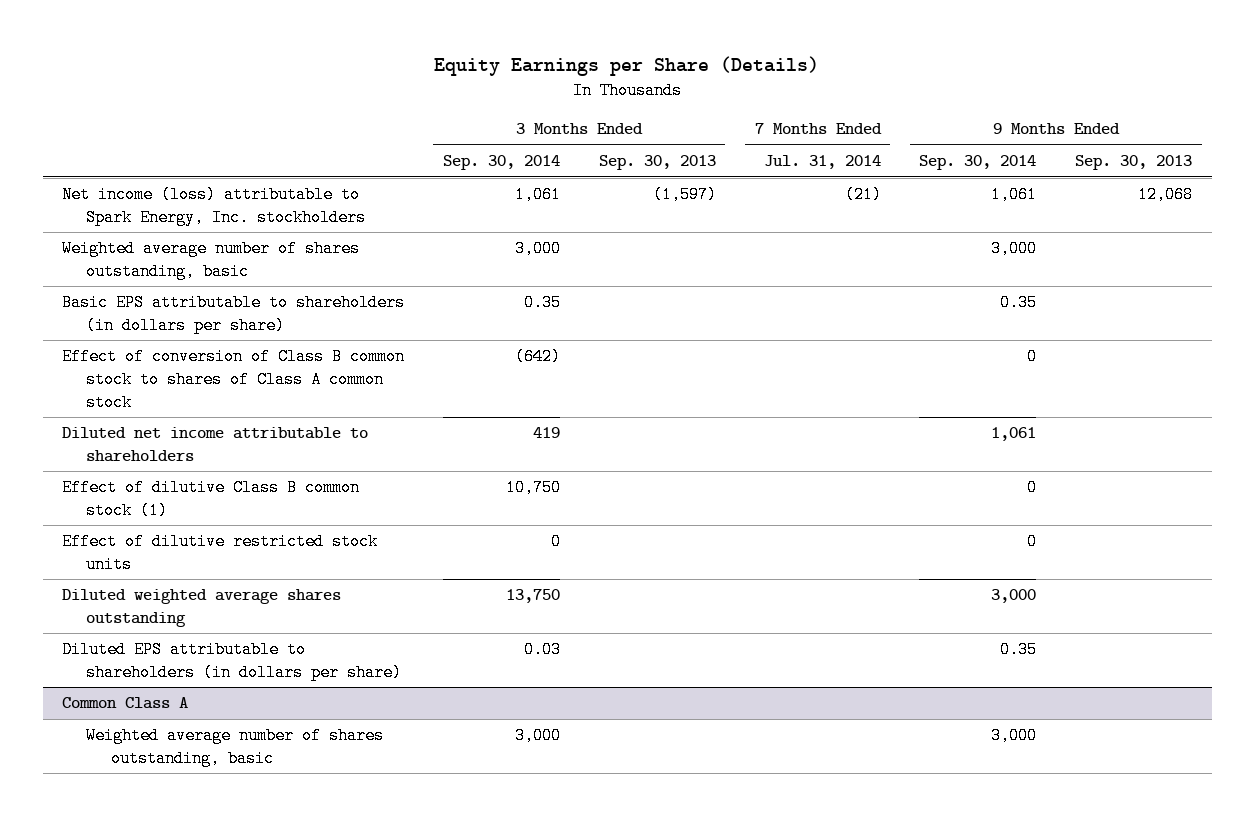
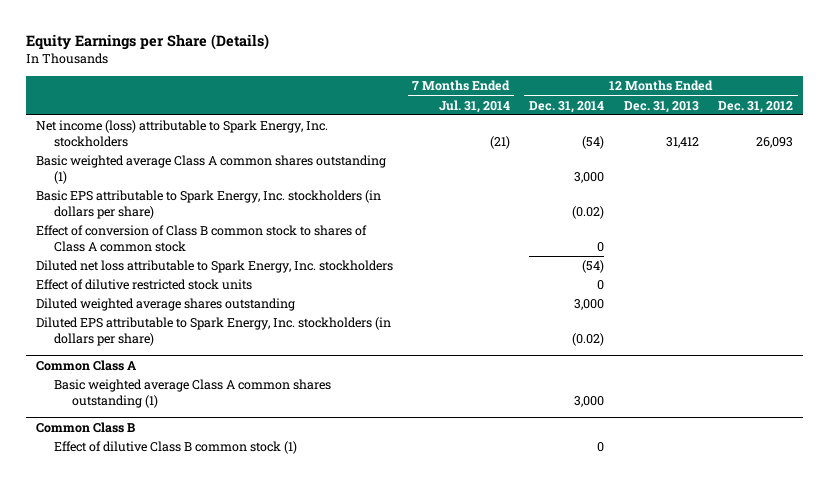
- | 3 Months Ended Sep. 30, 2014 | 3 Months Ended Sep. 30, 2013 | 7 Months Ended Jul. 31, 2014 | 9 Months Ended Sep. 30, 2014 | 9 Months Ended Sep. 30, 2013
+ | 7 Months Ended Jul. 31, 2014 | 12 Months Ended Dec. 31, 2014 | 12 Months Ended Dec. 31, 2013 | 12 Months Ended Dec. 31, 2012
- Weighted average number of shares outstanding, basic | 3,000 | | | 3,000 |
- Basic EPS attributable to shareholders (in dollars per share) | 0.35 | | | 0.35 |
+ Basic weighted average Class A common shares outstanding (1) | | 3,000 | |
+ Basic EPS attributable to Spark Energy, Inc. stockholders (in dollars per share) | | (0.02) | |
- Diluted net income attributable to shareholders | 419 | | | 1,061 |
- Effect of dilutive Class B common stock (1) | 10,750 | | | 0 |
+ Diluted net loss attributable to Spark Energy, Inc. stockholders | | (54) | |
- Diluted EPS attributable to shareholders (in dollars per share) | 0.03 | | | 0.35 |
+ Diluted EPS attributable to Spark Energy, Inc. stockholders (in dollars per share) | | (0.02) | |
@ Common Class A
- Weighted average number of shares outstanding, basic | 3,000 | | | 3,000 |
+ Basic weighted average Class A common shares outstanding (1) | | 3,000 | |
+ Common Class B
+ Effect of dilutive Class B common stock (1) | | 0 | |

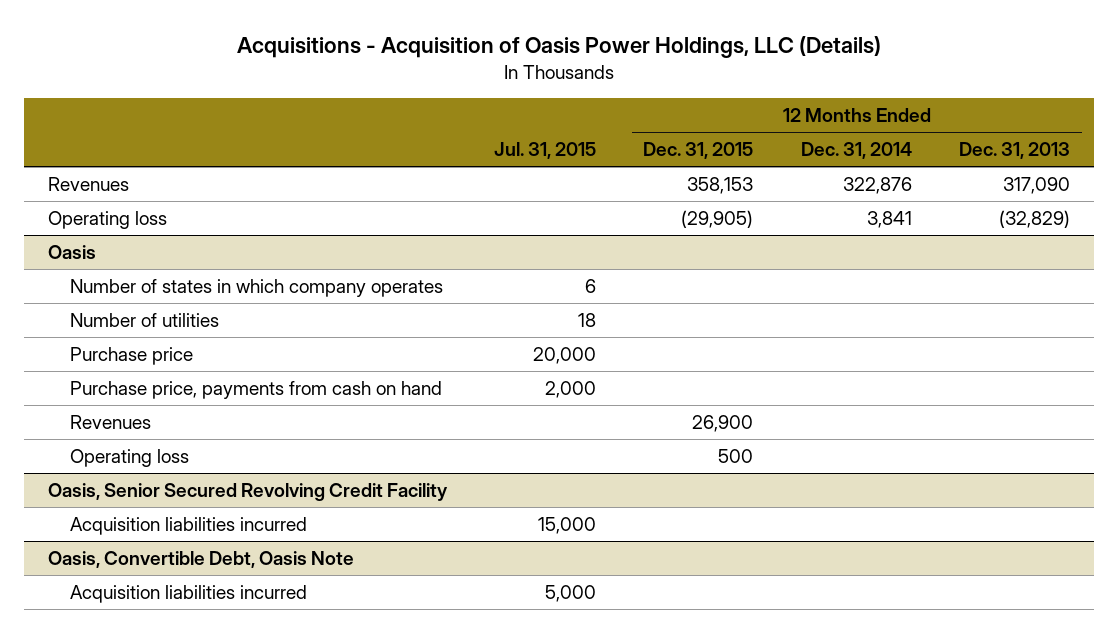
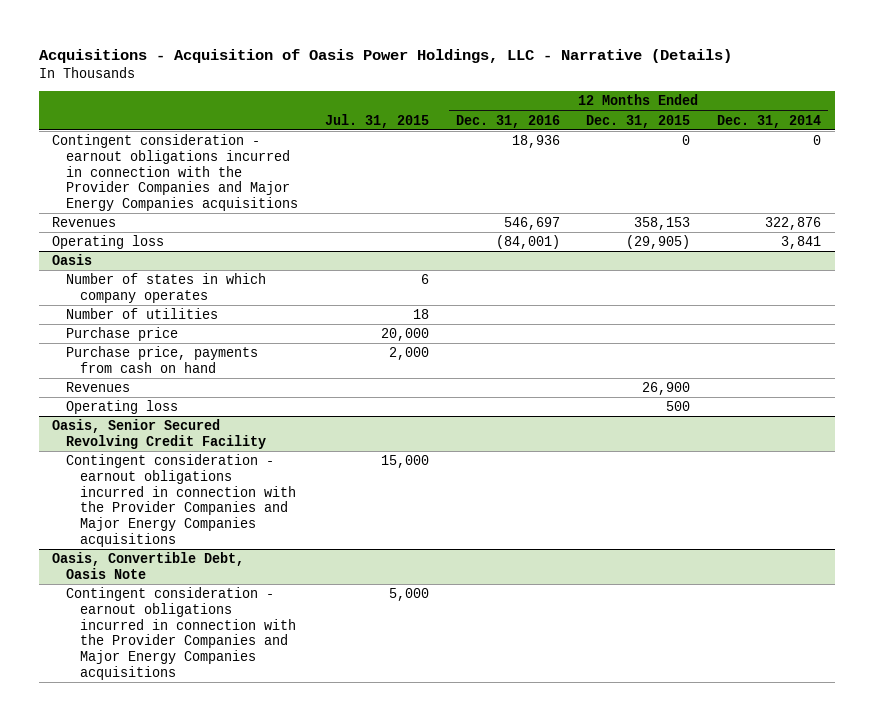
- Acquisitions - Acquisition of Oasis Power Holdings, LLC (Details)
+ Acquisitions - Acquisition of Oasis Power Holdings, LLC - Narrative (Details)
- | Jul. 31, 2015 | 12 Months Ended Dec. 31, 2015 | 12 Months Ended Dec. 31, 2014 | 12 Months Ended Dec. 31, 2013
+ | Jul. 31, 2015 | 12 Months Ended Dec. 31, 2016 | 12 Months Ended Dec. 31, 2015 | 12 Months Ended Dec. 31, 2014
+ Contingent consideration - earnout obligations incurred in connection with the Provider Companies and Major Energy Companies acquisitions | | 18,936 | 0 | 0
@ Oasis, Senior Secured Revolving Credit Facility
- Acquisition liabilities incurred | 15,000 | | |
+ Contingent consideration - earnout obligations incurred in connection with the Provider Companies and Major Energy Companies acquisitions | 15,000 | | |
@ Oasis, Convertible Debt, Oasis Note
- Acquisition liabilities incurred | 5,000 | | |
+ Contingent consideration - earnout obligations incurred in connection with the Provider Companies and Major Energy Companies acquisitions | 5,000 | | |

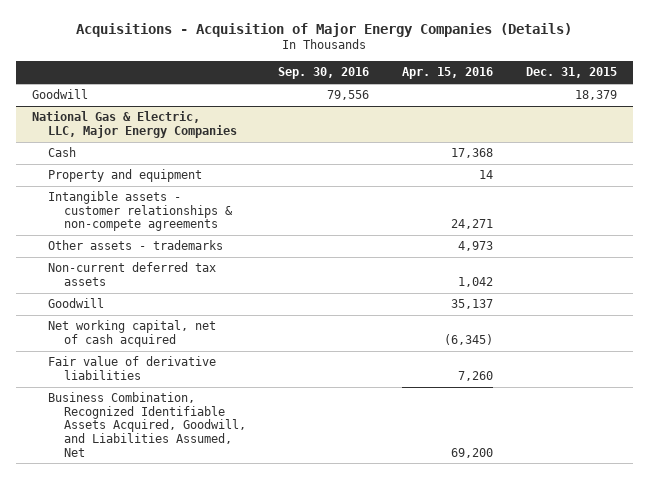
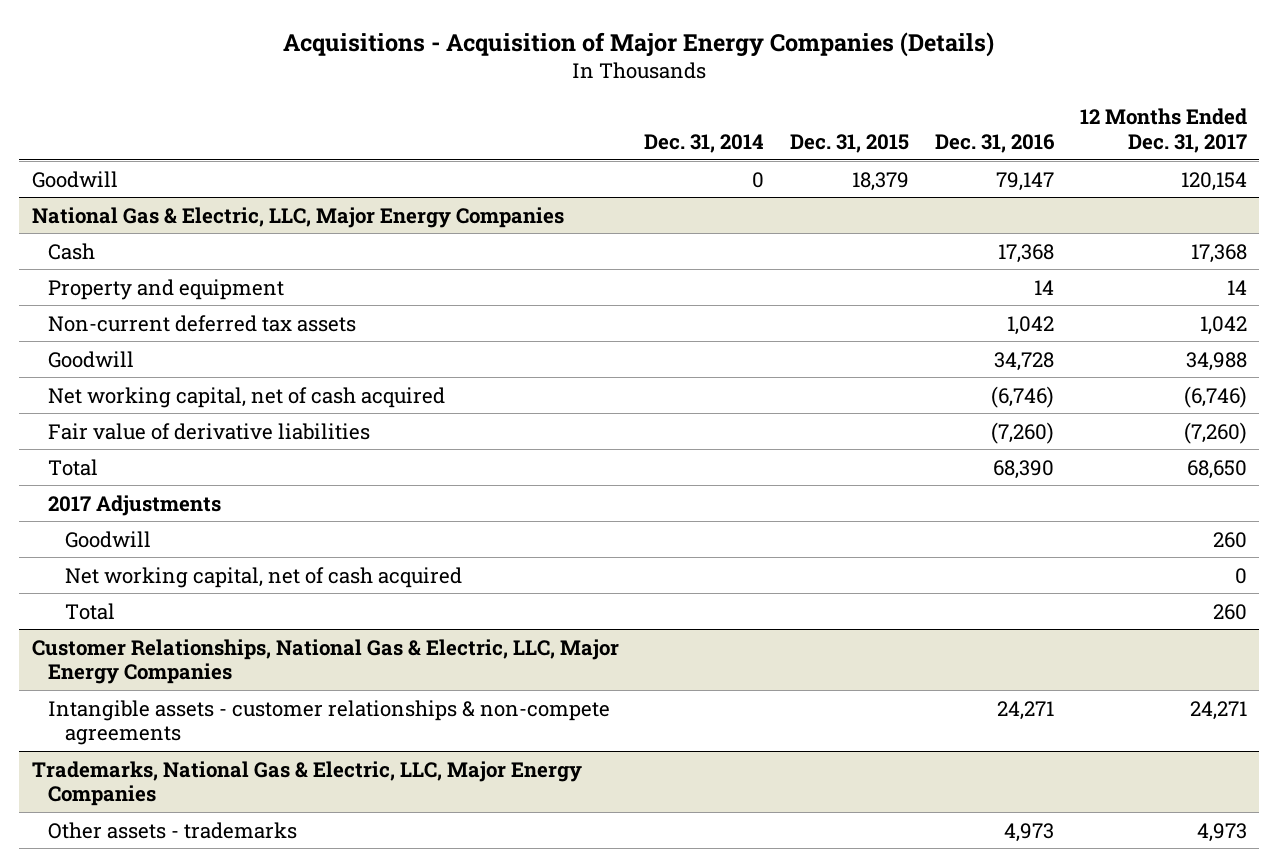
- | Sep. 30, 2016 | Apr. 15, 2016 | Dec. 31, 2015
+ | Dec. 31, 2014 | Dec. 31, 2015 | Dec. 31, 2016 | 12 Months Ended Dec. 31, 2017
@ National Gas & Electric, LLC, Major Energy Companies
- Intangible assets - customer relationships & non-compete agreements | | 24,271 |
- Other assets - trademarks | | 4,973 |
- Business Combination, Recognized Identifiable Assets Acquired, Goodwill, and Liabilities Assumed, Net | | 69,200 |
+ Total | | | 68,390 | 68,650
+ 2017 Adjustments
+ Goodwill | | | | 260
+ Net working capital, net of cash acquired | | | | 0
+ Total | | | | 260
+ Customer Relationships, National Gas & Electric, LLC, Major Energy Companies
+ Intangible assets - customer relationships & non-compete agreements | | | 24,271 | 24,271
+ Trademarks, National Gas & Electric, LLC, Major Energy Companies
+ Other assets - trademarks | | | 4,973 | 4,973

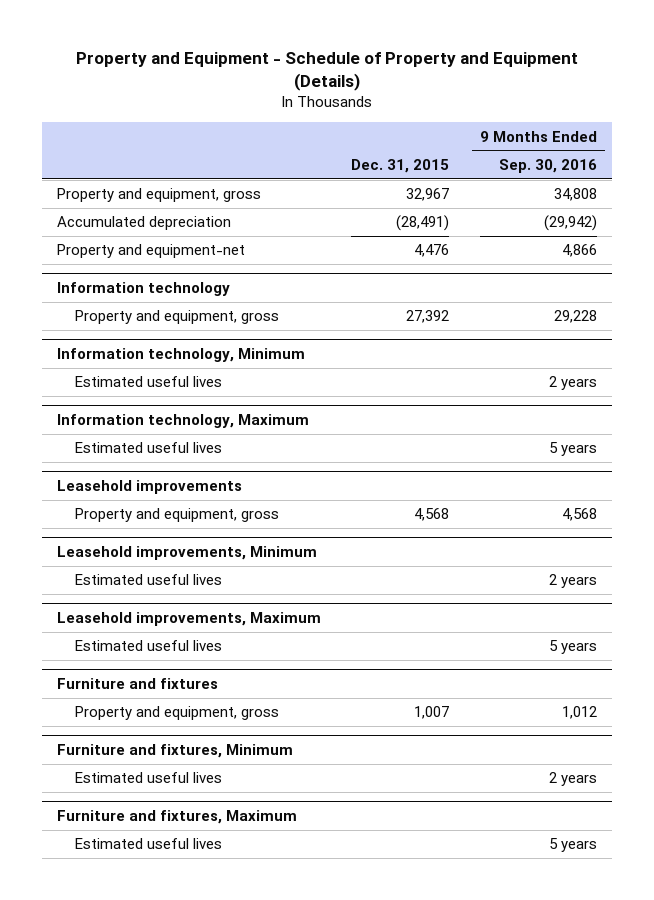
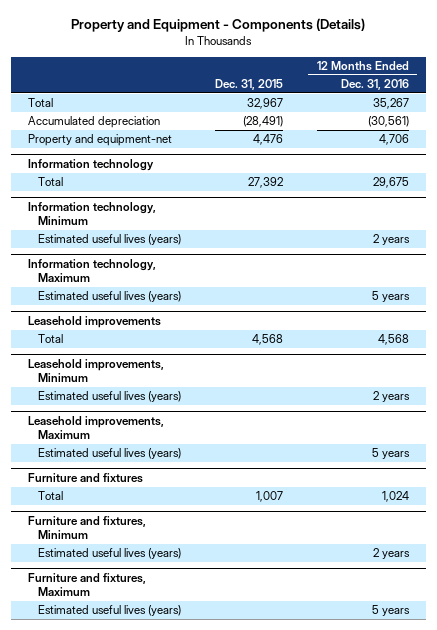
- Property and Equipment - Schedule of Property and Equipment (Details)
+ Property and Equipment - Components (Details)
- | Dec. 31, 2015 | 9 Months Ended Sep. 30, 2016
+ | Dec. 31, 2015 | 12 Months Ended Dec. 31, 2016
- Property and equipment, gross | 32,967 | 34,808
+ Total | 32,967 | 35,267
@ Information technology
- Property and equipment, gross | 27,392 | 29,228
+ Total | 27,392 | 29,675
@ Information technology, Minimum
- Estimated useful lives | | 2 years
+ Estimated useful lives (years) | | 2 years
@ Information technology, Maximum
- Estimated useful lives | | 5 years
+ Estimated useful lives (years) | | 5 years
@ Leasehold improvements
- Property and equipment, gross | 4,568 | 4,568
+ Total | 4,568 | 4,568
@ Leasehold improvements, Minimum
- Estimated useful lives | | 2 years
+ Estimated useful lives (years) | | 2 years
@ Leasehold improvements, Maximum
- Estimated useful lives | | 5 years
+ Estimated useful lives (years) | | 5 years
@ Furniture and fixtures
- Property and equipment, gross | 1,007 | 1,012
+ Total | 1,007 | 1,024
@ Furniture and fixtures, Minimum
- Estimated useful lives | | 2 years
+ Estimated useful lives (years) | | 2 years
@ Furniture and fixtures, Maximum
- Estimated useful lives | | 5 years
+ Estimated useful lives (years) | | 5 years

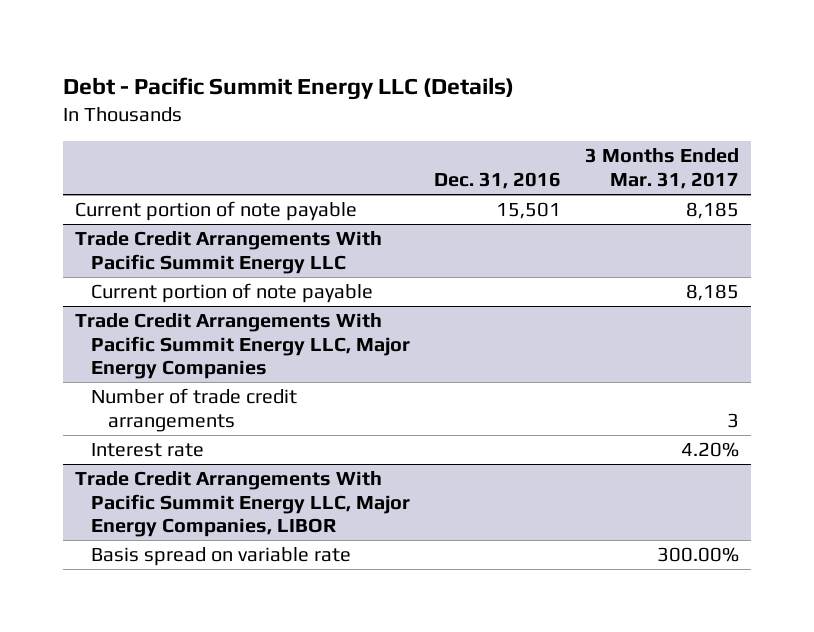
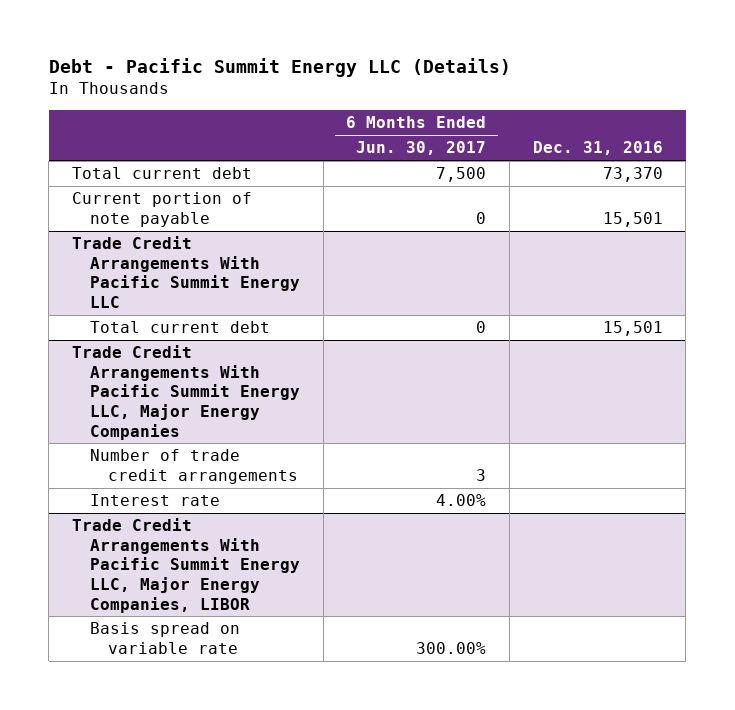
- | Dec. 31, 2016 | 3 Months Ended Mar. 31, 2017
+ | 6 Months Ended Jun. 30, 2017 | Dec. 31, 2016
+ Total current debt | 7,500 | 73,370
@ Trade Credit Arrangements With Pacific Summit Energy LLC
- Current portion of note payable | | 8,185
+ Total current debt | 0 | 15,501

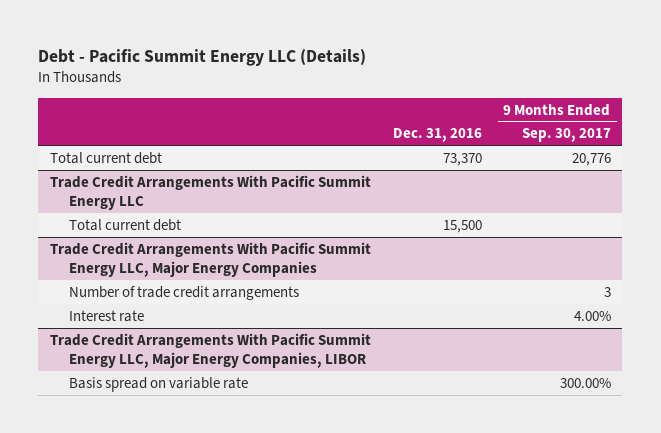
- | 6 Months Ended Jun. 30, 2017 | Dec. 31, 2016
+ | Dec. 31, 2016 | 9 Months Ended Sep. 30, 2017
- Current portion of note payable | 0 | 15,501
@ Trade Credit Arrangements With Pacific Summit Energy LLC
- Total current debt | 0 | 15,501
+ Total current debt | 15,500 |

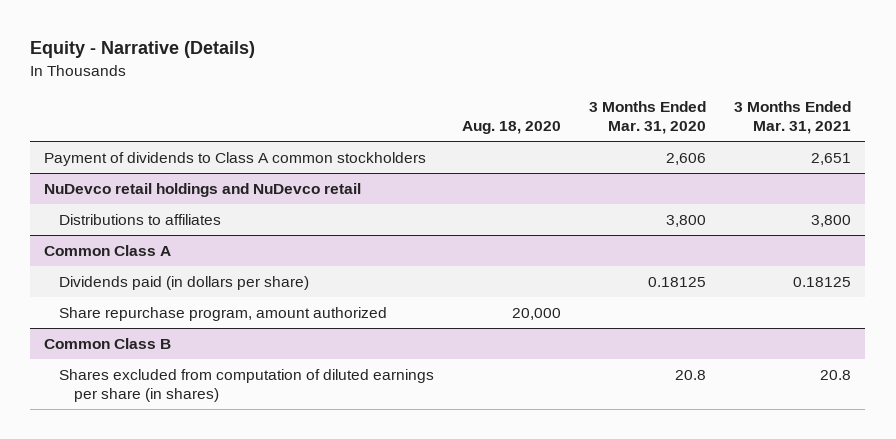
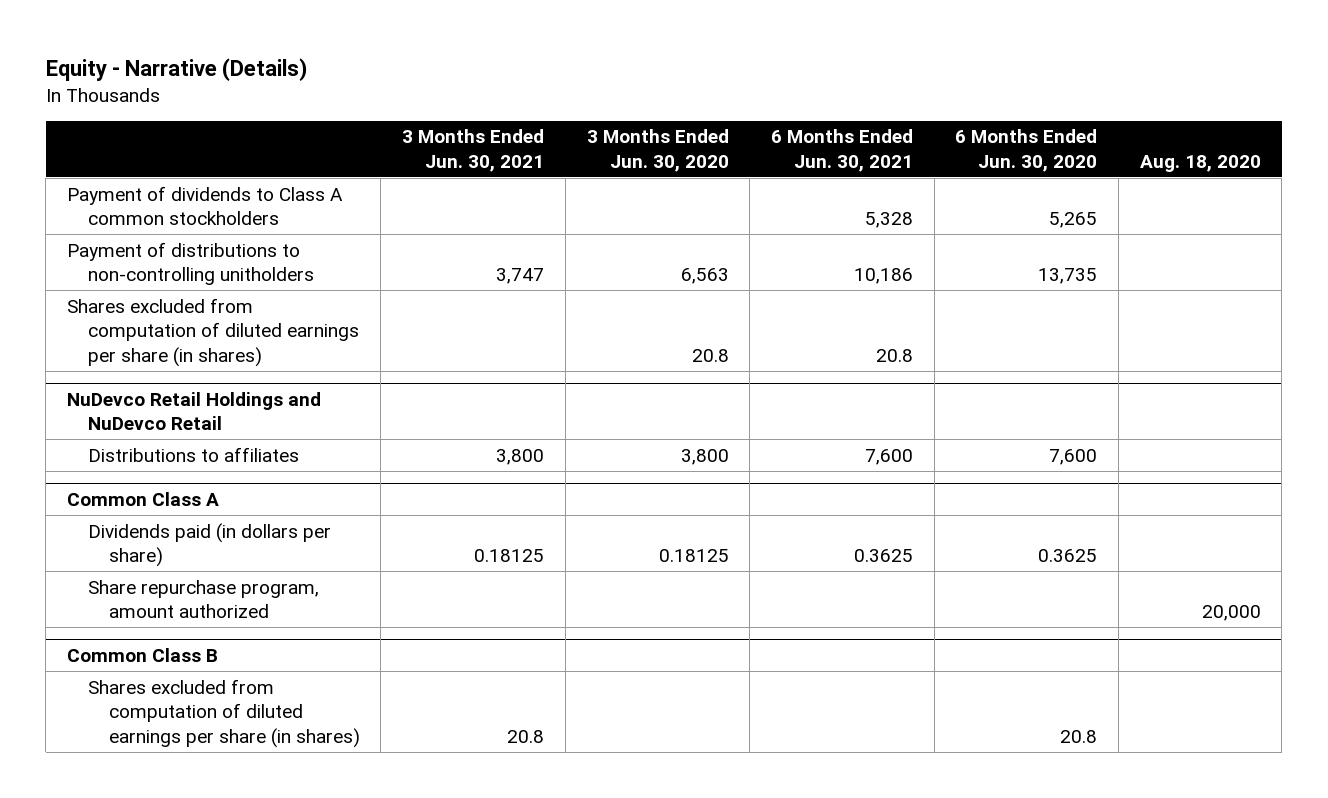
- | Aug. 18, 2020 | 3 Months Ended Mar. 31, 2020 | 3 Months Ended Mar. 31, 2021
+ | 3 Months Ended Jun. 30, 2021 | 3 Months Ended Jun. 30, 2020 | 6 Months Ended Jun. 30, 2021 | 6 Months Ended Jun. 30, 2020 | Aug. 18, 2020
- NuDevco retail holdings and NuDevco retail
+ Payment of distributions to non-controlling unitholders | 3,747 | 6,563 | 10,186 | 13,735 |
+ Shares excluded from computation of diluted earnings per share (in shares) | | 20.8 | 20.8 | |
+ NuDevco Retail Holdings and NuDevco Retail

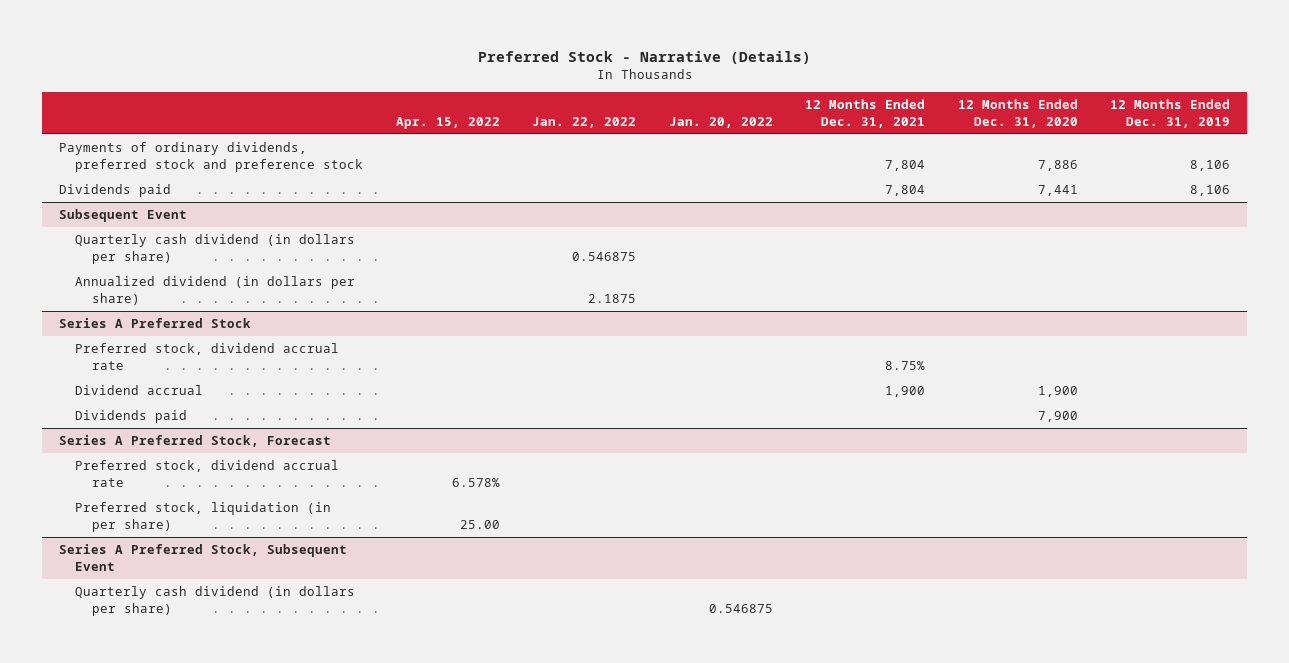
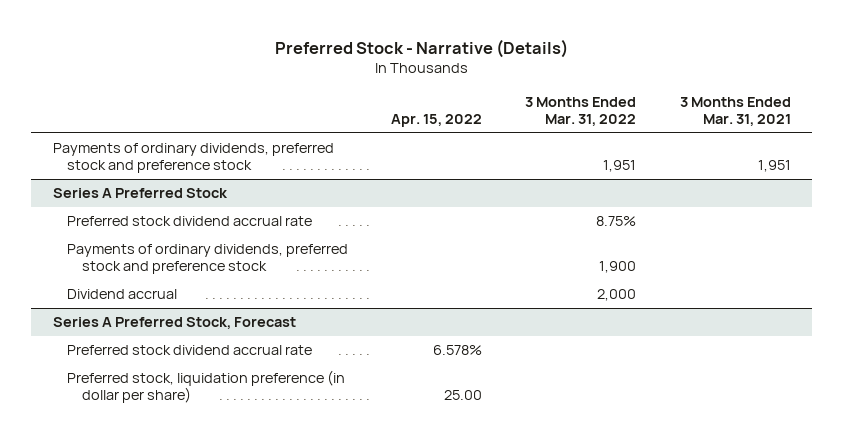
- | Apr. 15, 2022 | Jan. 22, 2022 | Jan. 20, 2022 | 12 Months Ended Dec. 31, 2021 | 12 Months Ended Dec. 31, 2020 | 12 Months Ended Dec. 31, 2019
+ | Apr. 15, 2022 | 3 Months Ended Mar. 31, 2022 | 3 Months Ended Mar. 31, 2021
- Dividends paid | | | | 7,804 | 7,441 | 8,106
- Subsequent Event
- Quarterly cash dividend (in dollars per share) | | 0.546875 | | | |
- Annualized dividend (in dollars per share) | | 2.1875 | | | |
@ Series A Preferred Stock
- Preferred stock, dividend accrual rate | | | | 8.75% | |
+ Preferred stock dividend accrual rate | | 8.75% |
+ Payments of ordinary dividends, preferred stock and preference stock | | 1,900 |
- Dividends paid | | | | | 7,900 |
@ Series A Preferred Stock, Forecast
- Preferred stock, dividend accrual rate | 6.578% | | | | |
- Preferred stock, liquidation (in per share) | 25.00 | | | | |
- Series A Preferred Stock, Subsequent Event
- Quarterly cash dividend (in dollars per share) | | | 0.546875 | | |
@ Series A Preferred Stock, Forecast
+ Preferred stock dividend accrual rate | 6.578% | |
+ Preferred stock, liquidation preference (in dollar per share) | 25.00 | |

